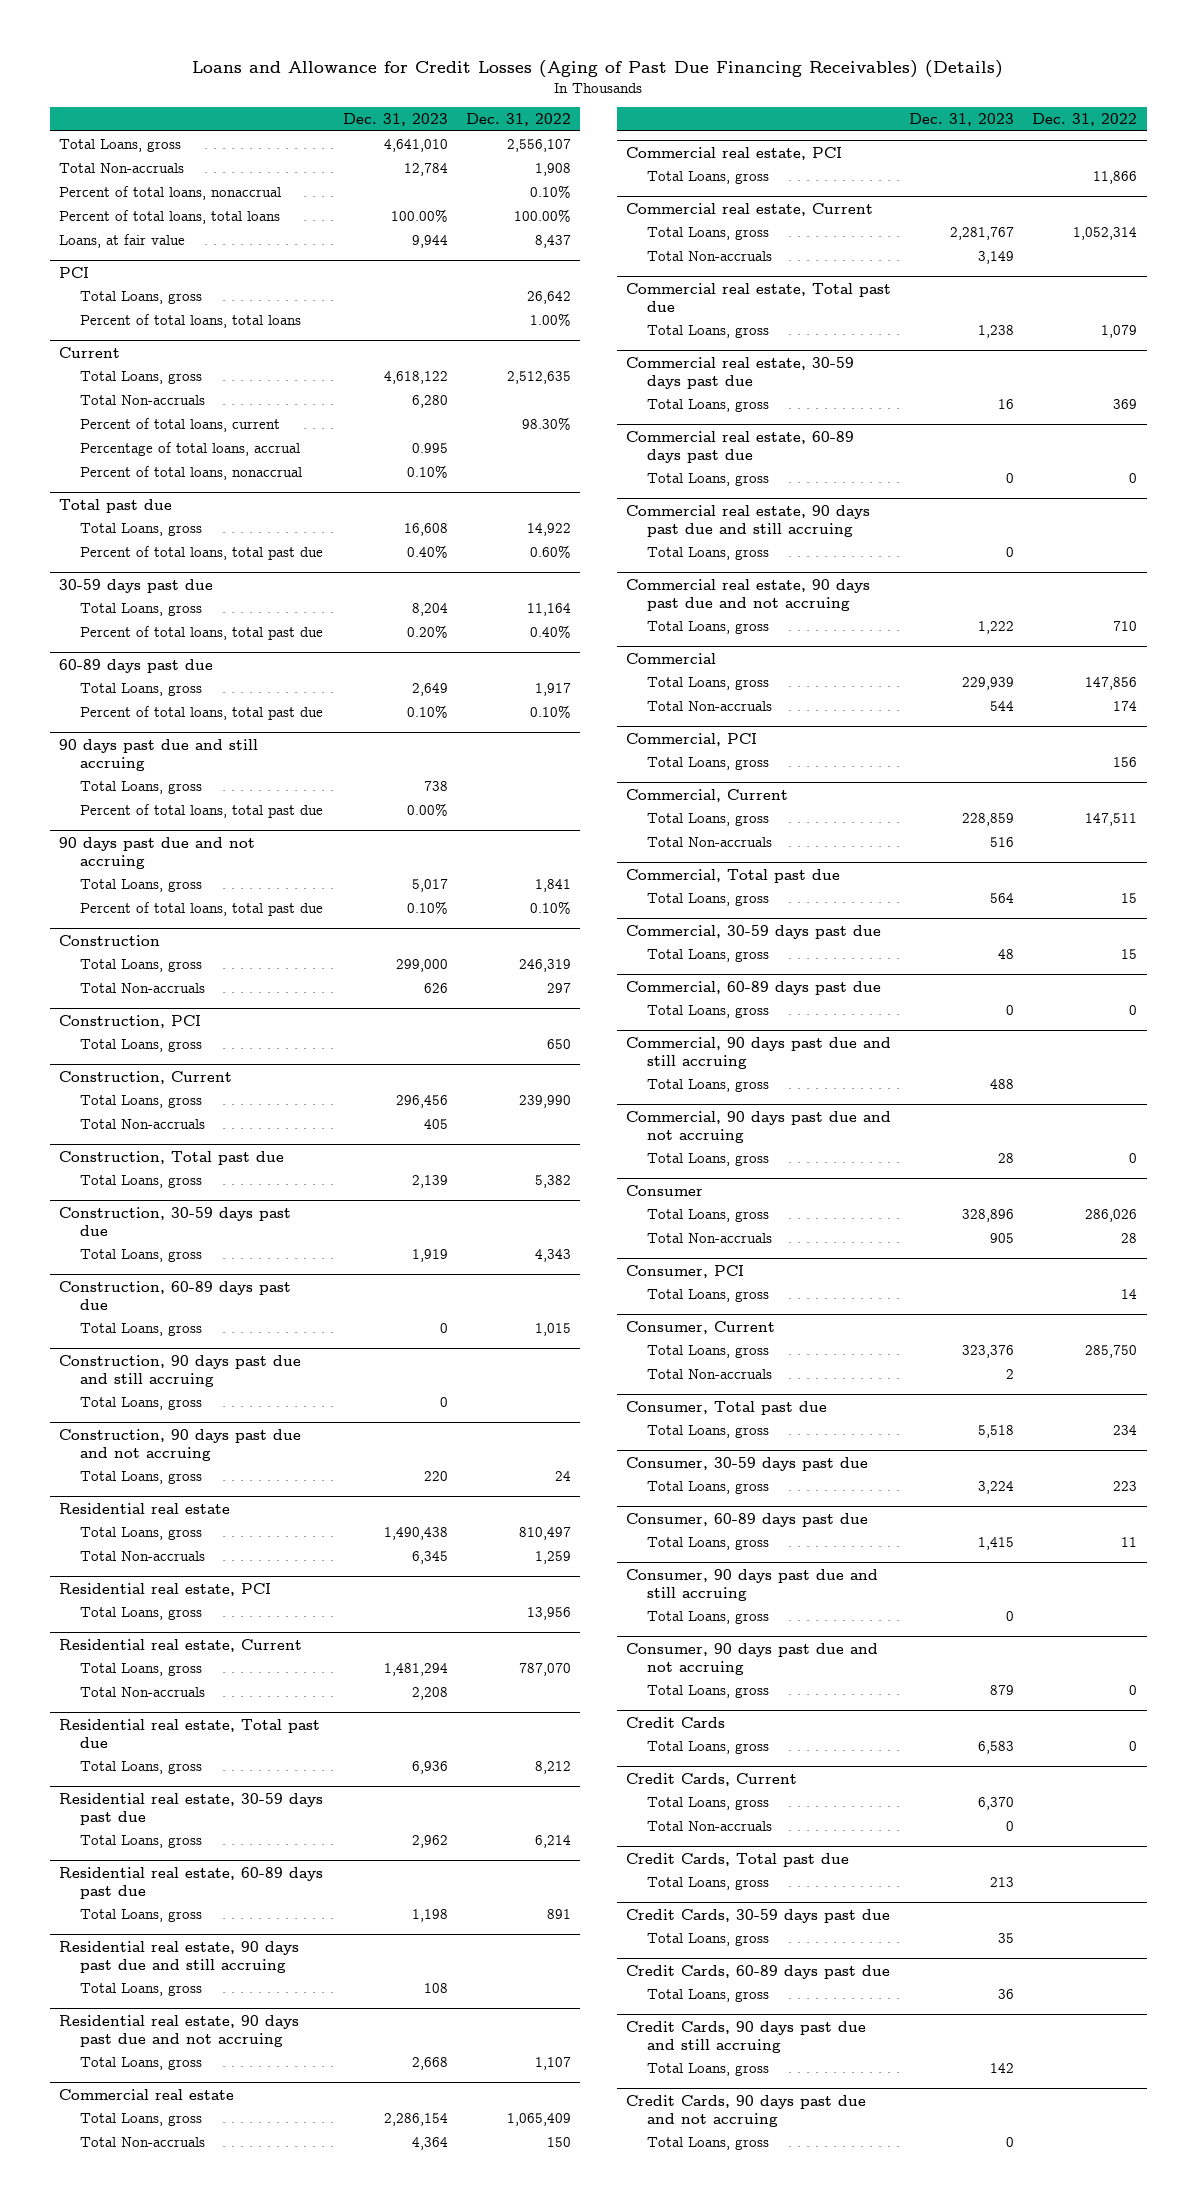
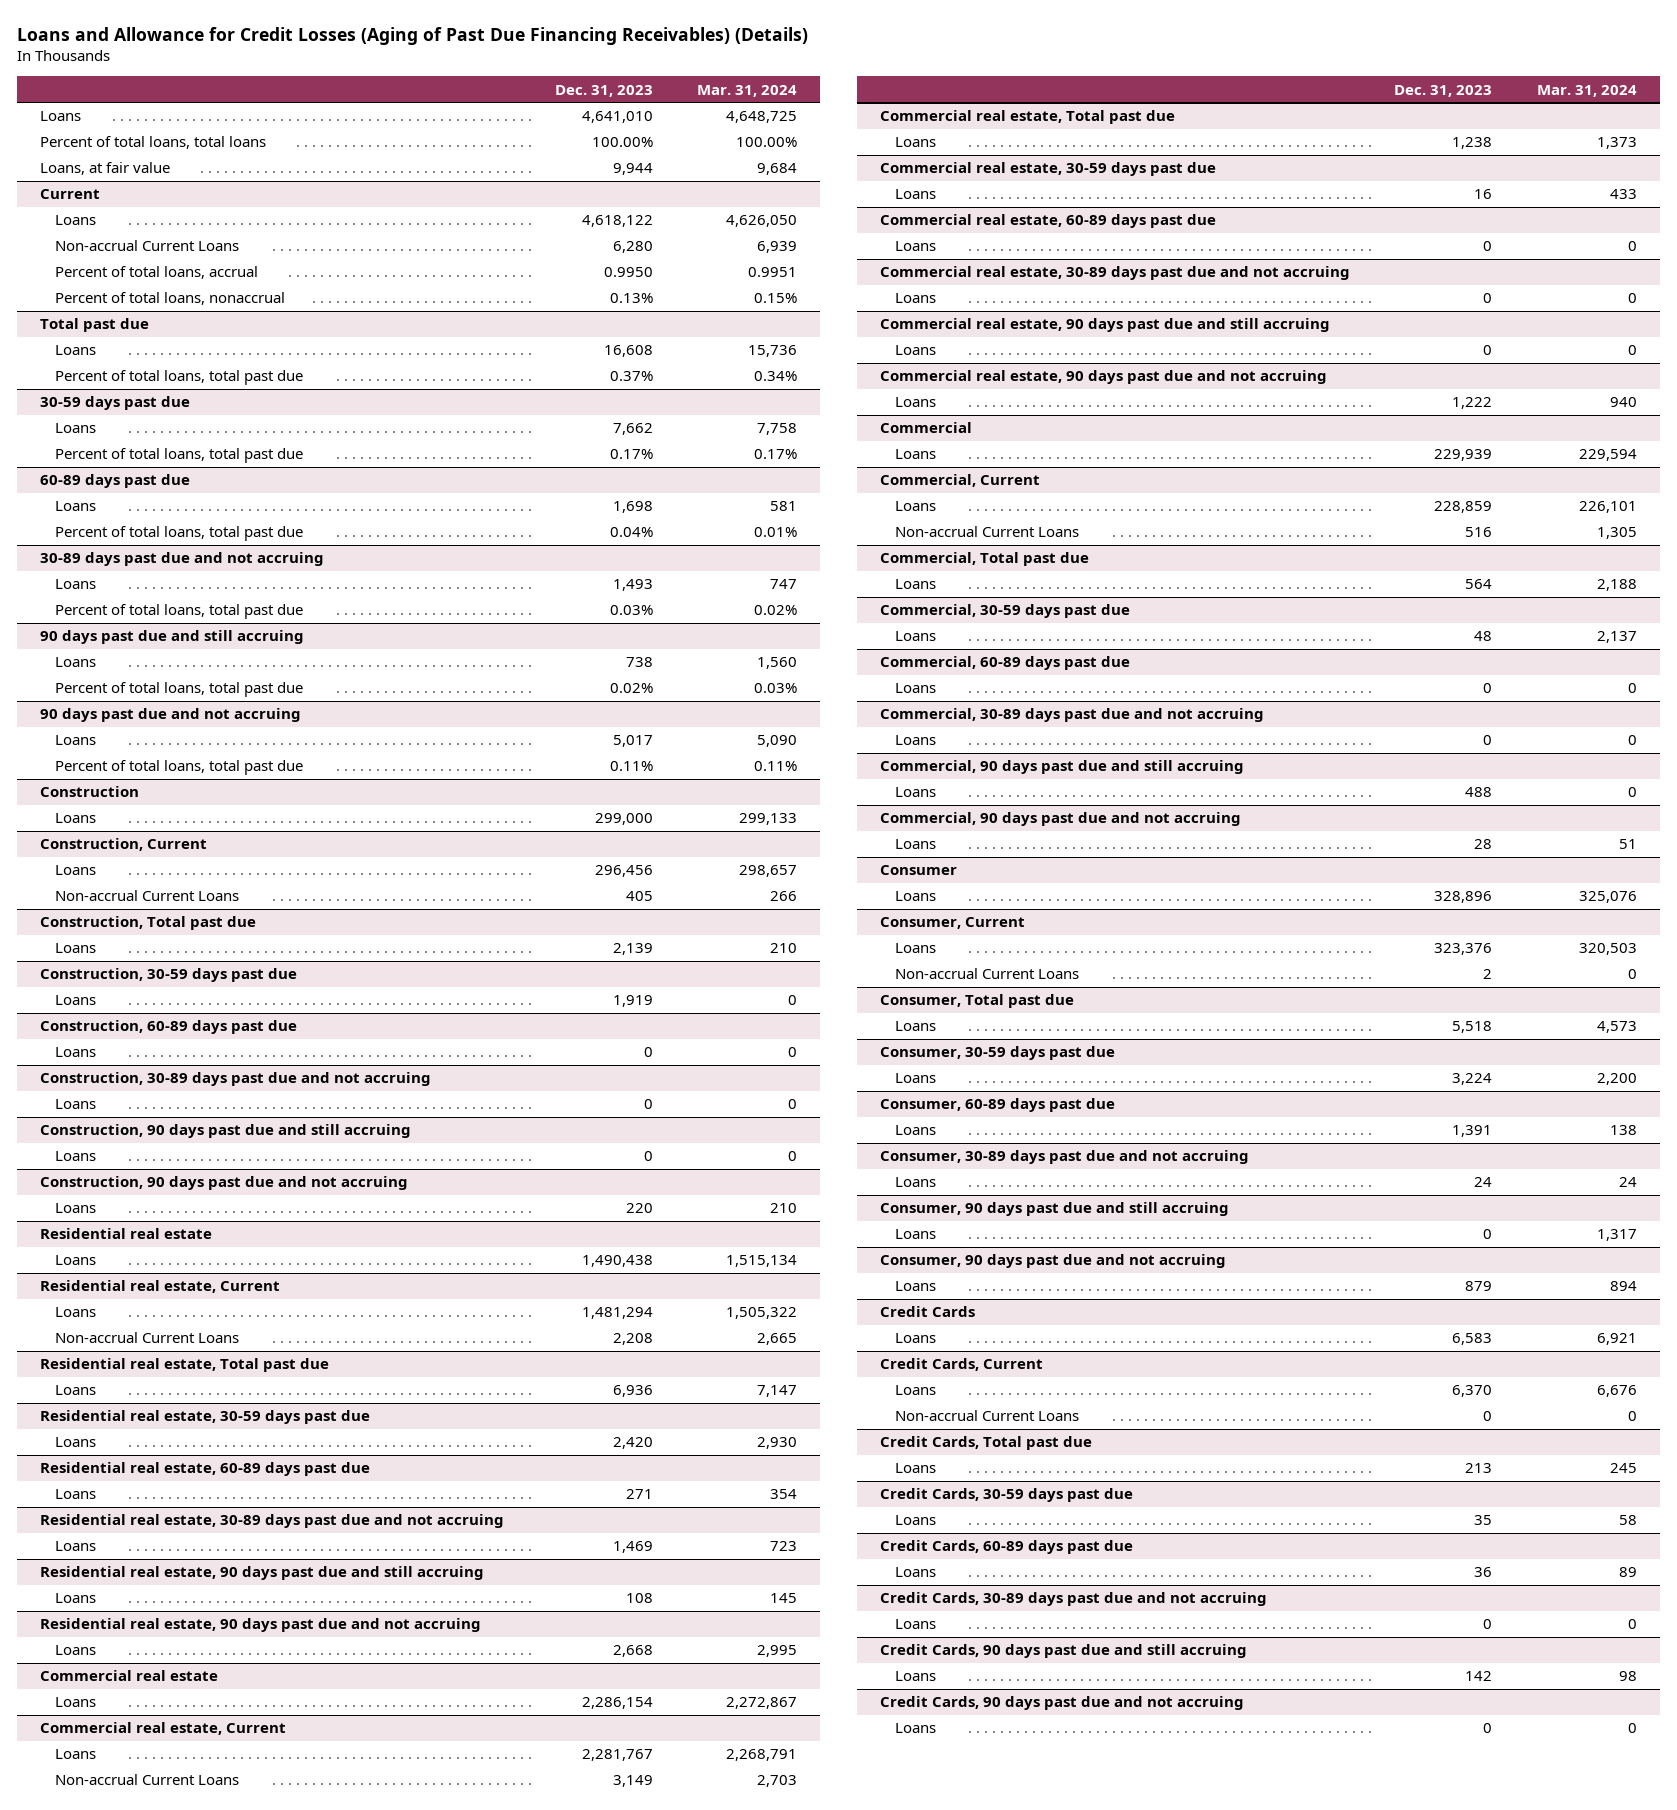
- | Dec. 31, 2023 | Dec. 31, 2022
+ | Dec. 31, 2023 | Mar. 31, 2024
- Total Loans, gross | 4,641,010 | 2,556,107
- Total Non-accruals | 12,784 | 1,908
- Percent of total loans, nonaccrual | | 0.10%
+ Loans | 4,641,010 | 4,648,725
- PCI
- Total Loans, gross | | 26,642
- Percent of total loans, total loans | | 1.00%
@ Current
- Total Loans, gross | 4,618,122 | 2,512,635
- Total Non-accruals | 6,280 |
- Percent of total loans, current | | 98.30%
- Percentage of total loans, accrual | 0.995 |
- Percent of total loans, nonaccrual | 0.10% |
+ Loans | 4,618,122 | 4,626,050
+ Non-accrual Current Loans | 6,280 | 6,939
+ Percent of total loans, accrual | 0.9950 | 0.9951
+ Percent of total loans, nonaccrual | 0.13% | 0.15%
@ Total past due
- Total Loans, gross | 16,608 | 14,922
- Percent of total loans, total past due | 0.40% | 0.60%
+ Loans | 16,608 | 15,736
+ Percent of total loans, total past due | 0.37% | 0.34%
@ 30-59 days past due
- Total Loans, gross | 8,204 | 11,164
- Percent of total loans, total past due | 0.20% | 0.40%
+ Loans | 7,662 | 7,758
+ Percent of total loans, total past due | 0.17% | 0.17%
@ 60-89 days past due
- Total Loans, gross | 2,649 | 1,917
- Percent of total loans, total past due | 0.10% | 0.10%
+ Loans | 1,698 | 581
+ Percent of total loans, total past due | 0.04% | 0.01%
+ 30-89 days past due and not accruing
+ Loans | 1,493 | 747
+ Percent of total loans, total past due | 0.03% | 0.02%
@ 90 days past due and still accruing
- Total Loans, gross | 738 |
- Percent of total loans, total past due | 0.00% |
+ Loans | 738 | 1,560
+ Percent of total loans, total past due | 0.02% | 0.03%
@ 90 days past due and not accruing
- Total Loans, gross | 5,017 | 1,841
- Percent of total loans, total past due | 0.10% | 0.10%
+ Loans | 5,017 | 5,090
+ Percent of total loans, total past due | 0.11% | 0.11%
@ Construction
- Total Loans, gross | 299,000 | 246,319
- Total Non-accruals | 626 | 297
- Construction, PCI
- Total Loans, gross | | 650
@ Construction
+ Loans | 299,000 | 299,133
@ Construction, Current
- Total Loans, gross | 296,456 | 239,990
- Total Non-accruals | 405 |
+ Loans | 296,456 | 298,657
+ Non-accrual Current Loans | 405 | 266
@ Construction, Total past due
- Total Loans, gross | 2,139 | 5,382
+ Loans | 2,139 | 210
@ Construction, 30-59 days past due
- Total Loans, gross | 1,919 | 4,343
+ Loans | 1,919 | 0
@ Construction, 60-89 days past due
- Total Loans, gross | 0 | 1,015
+ Loans | 0 | 0
+ Construction, 30-89 days past due and not accruing
+ Loans | 0 | 0
@ Construction, 90 days past due and still accruing
- Total Loans, gross | 0 |
+ Loans | 0 | 0
@ Construction, 90 days past due and not accruing
- Total Loans, gross | 220 | 24
+ Loans | 220 | 210
@ Residential real estate
- Total Loans, gross | 1,490,438 | 810,497
- Total Non-accruals | 6,345 | 1,259
- Residential real estate, PCI
- Total Loans, gross | | 13,956
@ Residential real estate
+ Loans | 1,490,438 | 1,515,134
@ Residential real estate, Current
- Total Loans, gross | 1,481,294 | 787,070
- Total Non-accruals | 2,208 |
+ Loans | 1,481,294 | 1,505,322
+ Non-accrual Current Loans | 2,208 | 2,665
@ Residential real estate, Total past due
- Total Loans, gross | 6,936 | 8,212
+ Loans | 6,936 | 7,147
@ Residential real estate, 30-59 days past due
- Total Loans, gross | 2,962 | 6,214
+ Loans | 2,420 | 2,930
@ Residential real estate, 60-89 days past due
- Total Loans, gross | 1,198 | 891
+ Loans | 271 | 354
+ Residential real estate, 30-89 days past due and not accruing
+ Loans | 1,469 | 723
@ Residential real estate, 90 days past due and still accruing
- Total Loans, gross | 108 |
+ Loans | 108 | 145
@ Residential real estate, 90 days past due and not accruing
- Total Loans, gross | 2,668 | 1,107
+ Loans | 2,668 | 2,995
@ Commercial real estate
- Total Loans, gross | 2,286,154 | 1,065,409
- Total Non-accruals | 4,364 | 150
- Commercial real estate, PCI
- Total Loans, gross | | 11,866
@ Commercial real estate
+ Loans | 2,286,154 | 2,272,867
@ Commercial real estate, Current
- Total Loans, gross | 2,281,767 | 1,052,314
- Total Non-accruals | 3,149 |
+ Loans | 2,281,767 | 2,268,791
+ Non-accrual Current Loans | 3,149 | 2,703
@ Commercial real estate, Total past due
- Total Loans, gross | 1,238 | 1,079
+ Loans | 1,238 | 1,373
@ Commercial real estate, 30-59 days past due
- Total Loans, gross | 16 | 369
+ Loans | 16 | 433
@ Commercial real estate, 60-89 days past due
- Total Loans, gross | 0 | 0
+ Loans | 0 | 0
+ Commercial real estate, 30-89 days past due and not accruing
+ Loans | 0 | 0
@ Commercial real estate, 90 days past due and still accruing
- Total Loans, gross | 0 |
+ Loans | 0 | 0
@ Commercial real estate, 90 days past due and not accruing
- Total Loans, gross | 1,222 | 710
+ Loans | 1,222 | 940
@ Commercial
- Total Loans, gross | 229,939 | 147,856
- Total Non-accruals | 544 | 174
- Commercial, PCI
- Total Loans, gross | | 156
@ Commercial
+ Loans | 229,939 | 229,594
@ Commercial, Current
- Total Loans, gross | 228,859 | 147,511
- Total Non-accruals | 516 |
+ Loans | 228,859 | 226,101
+ Non-accrual Current Loans | 516 | 1,305
@ Commercial, Total past due
- Total Loans, gross | 564 | 15
+ Loans | 564 | 2,188
@ Commercial, 30-59 days past due
- Total Loans, gross | 48 | 15
+ Loans | 48 | 2,137
@ Commercial, 60-89 days past due
- Total Loans, gross | 0 | 0
+ Loans | 0 | 0
+ Commercial, 30-89 days past due and not accruing
+ Loans | 0 | 0
@ Commercial, 90 days past due and still accruing
- Total Loans, gross | 488 |
+ Loans | 488 | 0
@ Commercial, 90 days past due and not accruing
- Total Loans, gross | 28 | 0
+ Loans | 28 | 51
@ Consumer
- Total Loans, gross | 328,896 | 286,026
- Total Non-accruals | 905 | 28
- Consumer, PCI
- Total Loans, gross | | 14
@ Consumer
+ Loans | 328,896 | 325,076
@ Consumer, Current
- Total Loans, gross | 323,376 | 285,750
- Total Non-accruals | 2 |
+ Loans | 323,376 | 320,503
+ Non-accrual Current Loans | 2 | 0
@ Consumer, Total past due
- Total Loans, gross | 5,518 | 234
+ Loans | 5,518 | 4,573
@ Consumer, 30-59 days past due
- Total Loans, gross | 3,224 | 223
+ Loans | 3,224 | 2,200
@ Consumer, 60-89 days past due
- Total Loans, gross | 1,415 | 11
+ Loans | 1,391 | 138
+ Consumer, 30-89 days past due and not accruing
+ Loans | 24 | 24
@ Consumer, 90 days past due and still accruing
- Total Loans, gross | 0 |
+ Loans | 0 | 1,317
@ Consumer, 90 days past due and not accruing
- Total Loans, gross | 879 | 0
+ Loans | 879 | 894
@ Credit Cards
- Total Loans, gross | 6,583 | 0
+ Loans | 6,583 | 6,921
@ Credit Cards, Current
- Total Loans, gross | 6,370 |
- Total Non-accruals | 0 |
+ Loans | 6,370 | 6,676
+ Non-accrual Current Loans | 0 | 0
@ Credit Cards, Total past due
- Total Loans, gross | 213 |
+ Loans | 213 | 245
@ Credit Cards, 30-59 days past due
- Total Loans, gross | 35 |
+ Loans | 35 | 58
@ Credit Cards, 60-89 days past due
- Total Loans, gross | 36 |
+ Loans | 36 | 89
+ Credit Cards, 30-89 days past due and not accruing
+ Loans | 0 | 0
@ Credit Cards, 90 days past due and still accruing
- Total Loans, gross | 142 |
+ Loans | 142 | 98
@ Credit Cards, 90 days past due and not accruing
- Total Loans, gross | 0 |
+ Loans | 0 | 0

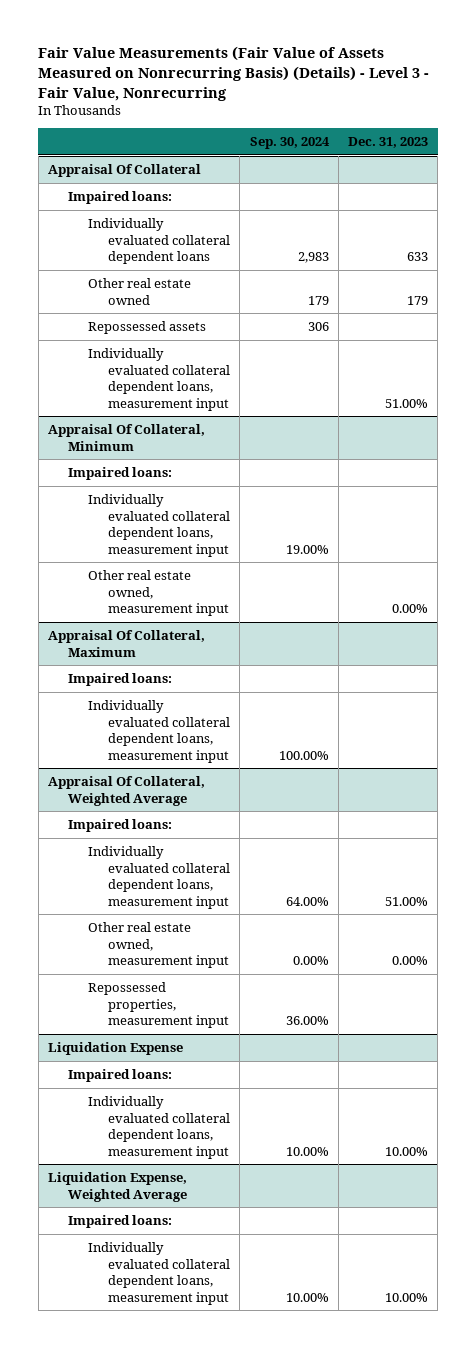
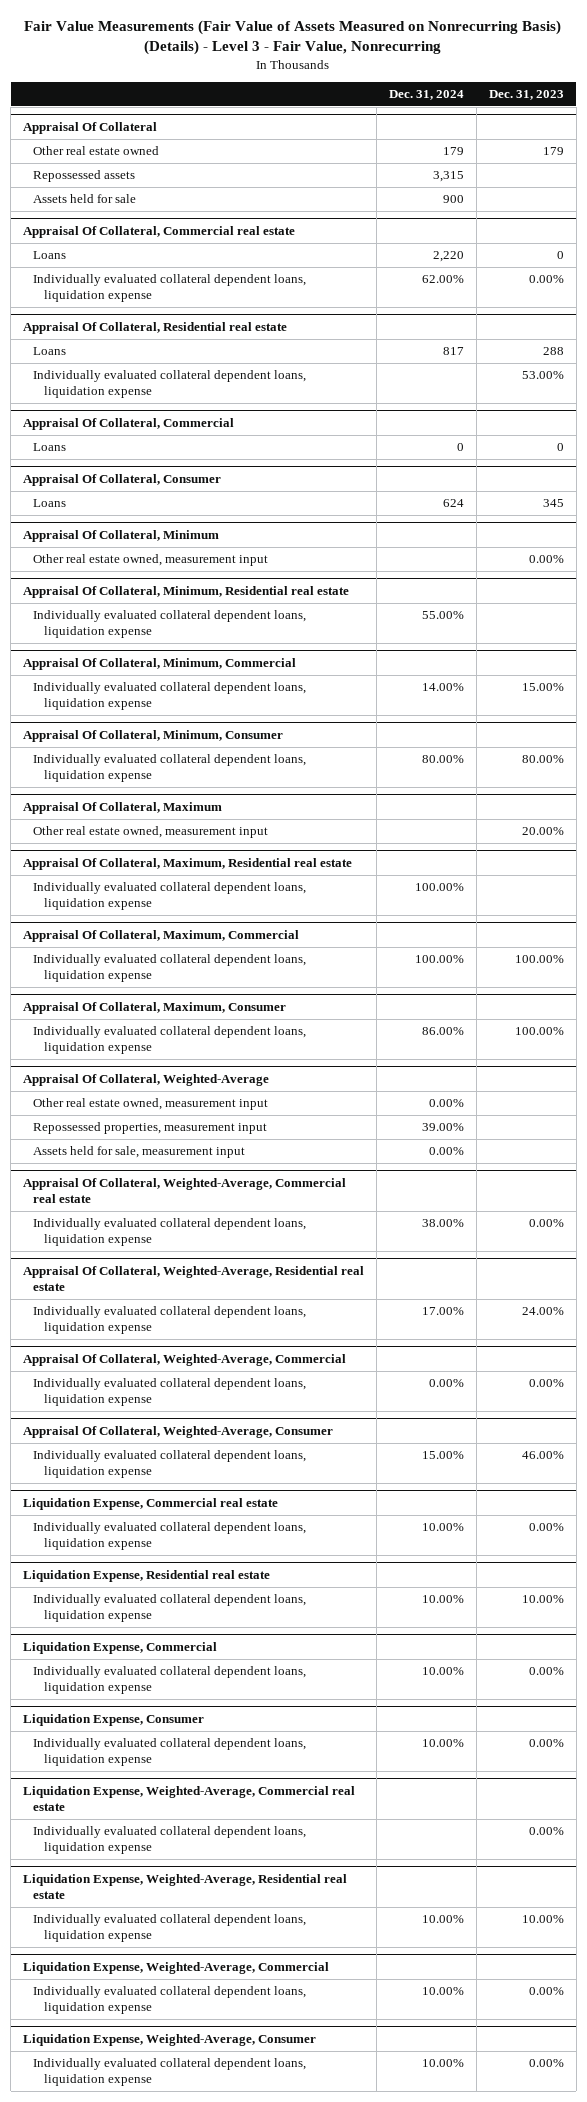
- | Sep. 30, 2024 | Dec. 31, 2023
+ | Dec. 31, 2024 | Dec. 31, 2023
@ Appraisal Of Collateral
- Impaired loans:
- Individually evaluated collateral dependent loans | 2,983 | 633
- Individually evaluated collateral dependent loans, measurement input | | 51.00%
+ Assets held for sale | 900 |
+ Appraisal Of Collateral, Commercial real estate
+ Loans | 2,220 | 0
+ Individually evaluated collateral dependent loans, liquidation expense | 62.00% | 0.00%
+ Appraisal Of Collateral, Residential real estate
+ Loans | 817 | 288
+ Individually evaluated collateral dependent loans, liquidation expense | | 53.00%
+ Appraisal Of Collateral, Commercial
+ Loans | 0 | 0
+ Appraisal Of Collateral, Consumer
+ Loans | 624 | 345
@ Appraisal Of Collateral, Minimum
- Impaired loans:
- Individually evaluated collateral dependent loans, measurement input | 19.00% |
+ Appraisal Of Collateral, Minimum, Residential real estate
+ Individually evaluated collateral dependent loans, liquidation expense | 55.00% |
+ Appraisal Of Collateral, Minimum, Commercial
+ Individually evaluated collateral dependent loans, liquidation expense | 14.00% | 15.00%
+ Appraisal Of Collateral, Minimum, Consumer
+ Individually evaluated collateral dependent loans, liquidation expense | 80.00% | 80.00%
@ Appraisal Of Collateral, Maximum
- Impaired loans:
- Individually evaluated collateral dependent loans, measurement input | 100.00% |
- Appraisal Of Collateral, Weighted Average
- Impaired loans:
- Individually evaluated collateral dependent loans, measurement input | 64.00% | 51.00%
- Other real estate owned, measurement input | 0.00% | 0.00%
@ Appraisal Of Collateral, Maximum
+ Other real estate owned, measurement input | | 20.00%
+ Appraisal Of Collateral, Maximum, Residential real estate
+ Individually evaluated collateral dependent loans, liquidation expense | 100.00% |
+ Appraisal Of Collateral, Maximum, Commercial
+ Individually evaluated collateral dependent loans, liquidation expense | 100.00% | 100.00%
+ Appraisal Of Collateral, Maximum, Consumer
+ Individually evaluated collateral dependent loans, liquidation expense | 86.00% | 100.00%
+ Appraisal Of Collateral, Weighted-Average
+ Other real estate owned, measurement input | 0.00% |
- Liquidation Expense
- Impaired loans:
- Individually evaluated collateral dependent loans, measurement input | 10.00% | 10.00%
- Liquidation Expense, Weighted Average
- Impaired loans:
- Individually evaluated collateral dependent loans, measurement input | 10.00% | 10.00%
+ Assets held for sale, measurement input | 0.00% |
+ Appraisal Of Collateral, Weighted-Average, Commercial real estate
+ Individually evaluated collateral dependent loans, liquidation expense | 38.00% | 0.00%
+ Appraisal Of Collateral, Weighted-Average, Residential real estate
+ Individually evaluated collateral dependent loans, liquidation expense | 17.00% | 24.00%
+ Appraisal Of Collateral, Weighted-Average, Commercial
+ Individually evaluated collateral dependent loans, liquidation expense | 0.00% | 0.00%
+ Appraisal Of Collateral, Weighted-Average, Consumer
+ Individually evaluated collateral dependent loans, liquidation expense | 15.00% | 46.00%
+ Liquidation Expense, Commercial real estate
+ Individually evaluated collateral dependent loans, liquidation expense | 10.00% | 0.00%
+ Liquidation Expense, Residential real estate
+ Individually evaluated collateral dependent loans, liquidation expense | 10.00% | 10.00%
+ Liquidation Expense, Commercial
+ Individually evaluated collateral dependent loans, liquidation expense | 10.00% | 0.00%
+ Liquidation Expense, Consumer
+ Individually evaluated collateral dependent loans, liquidation expense | 10.00% | 0.00%
+ Liquidation Expense, Weighted-Average, Commercial real estate
+ Individually evaluated collateral dependent loans, liquidation expense | | 0.00%
+ Liquidation Expense, Weighted-Average, Residential real estate
+ Individually evaluated collateral dependent loans, liquidation expense | 10.00% | 10.00%
+ Liquidation Expense, Weighted-Average, Commercial
+ Individually evaluated collateral dependent loans, liquidation expense | 10.00% | 0.00%
+ Liquidation Expense, Weighted-Average, Consumer
+ Individually evaluated collateral dependent loans, liquidation expense | 10.00% | 0.00%

